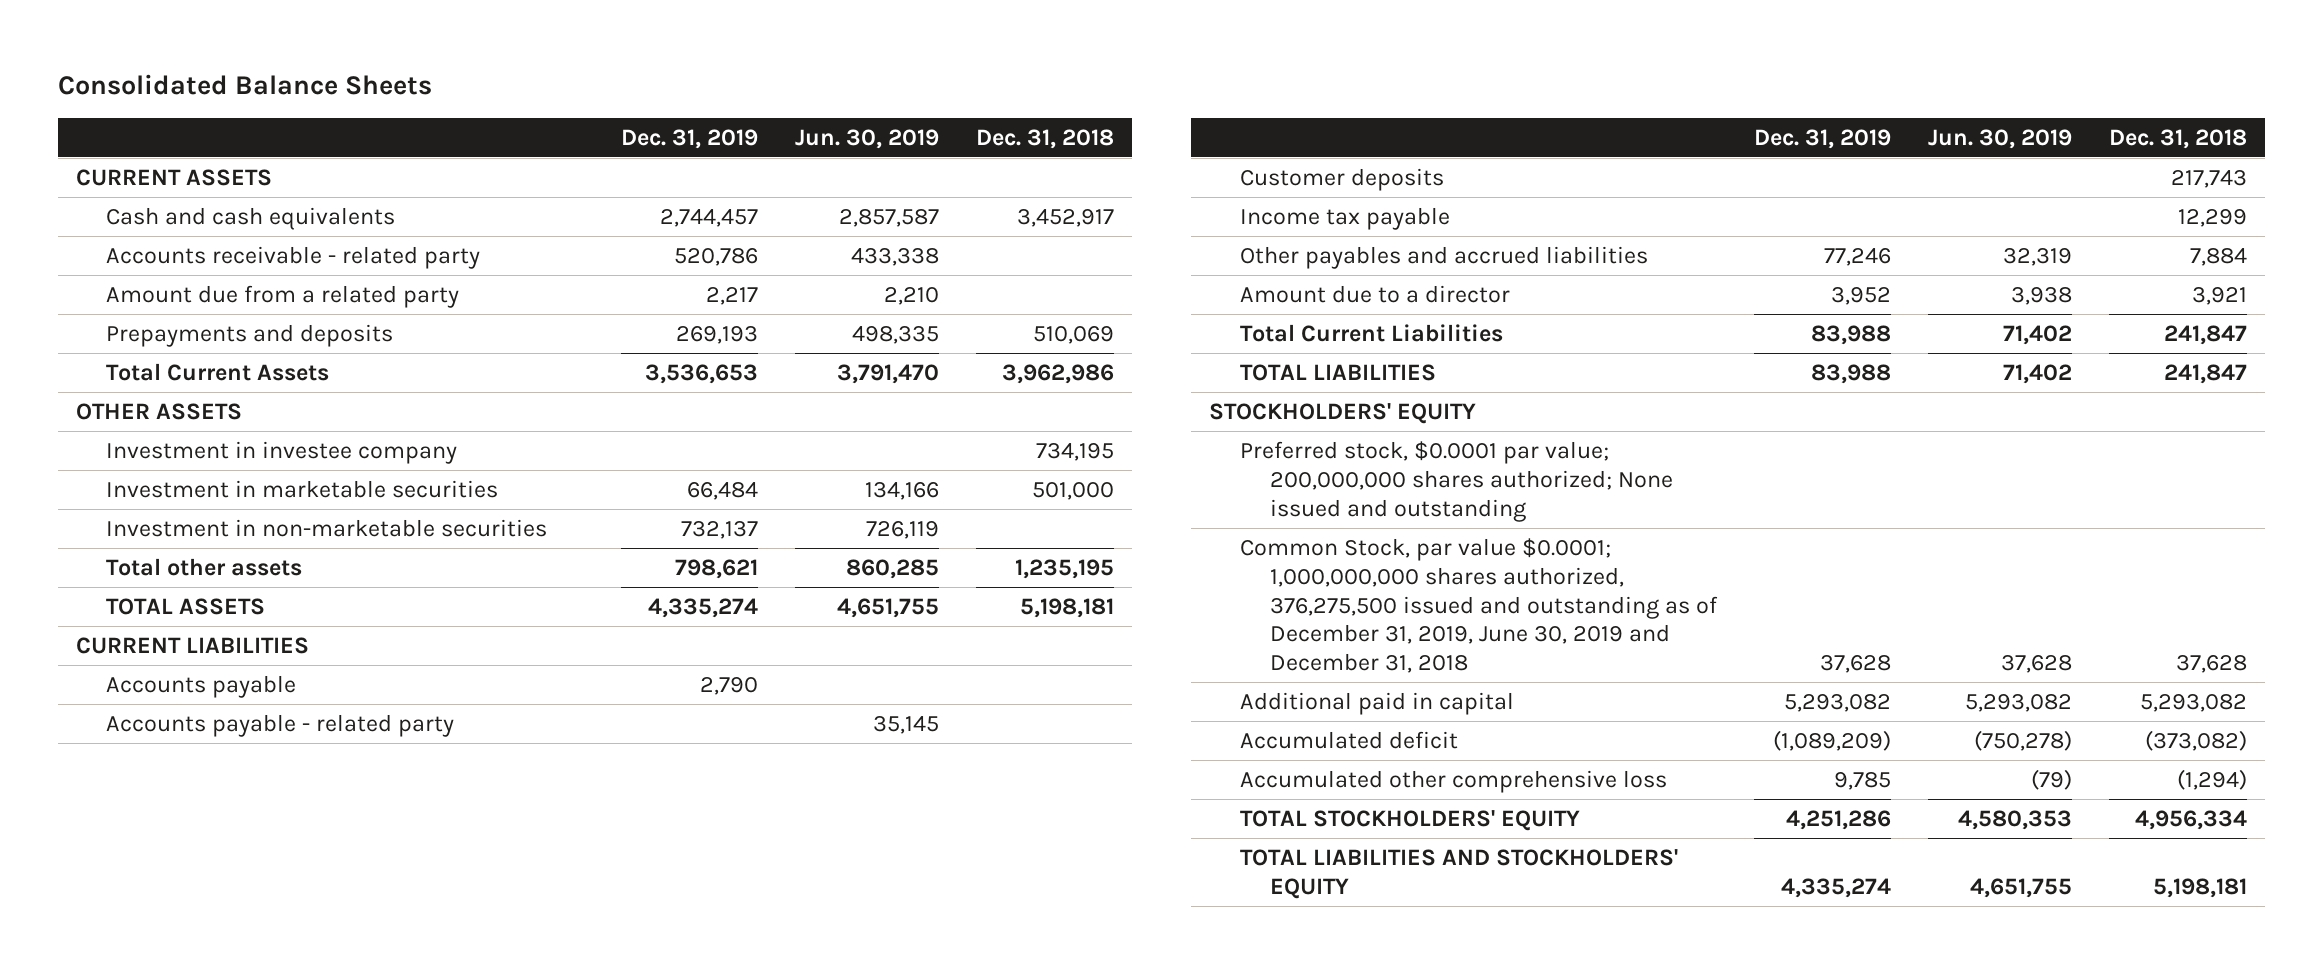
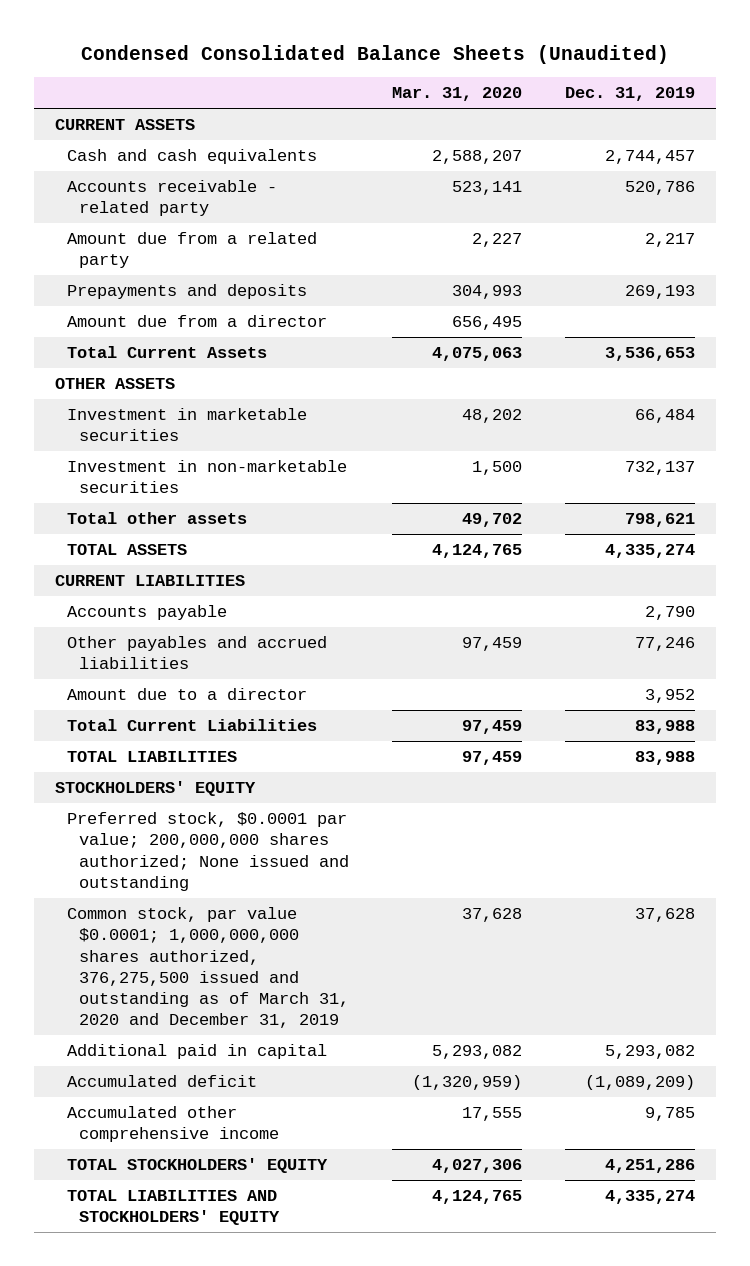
- Consolidated Balance Sheets
+ Condensed Consolidated Balance Sheets (Unaudited)
- | Dec. 31, 2019 | Jun. 30, 2019 | Dec. 31, 2018
+ | Mar. 31, 2020 | Dec. 31, 2019
+ Amount due from a director | 656,495 |
- Investment in investee company | | | 734,195
- Accounts payable - related party | | 35,145 |
- Customer deposits | | | 217,743
- Income tax payable | | | 12,299
- Common Stock, par value $0.0001; 1,000,000,000 shares authorized, 376,275,500 issued and outstanding as of December 31, 2019, June 30, 2019 and December 31, 2018 | 37,628 | 37,628 | 37,628
+ Common stock, par value $0.0001; 1,000,000,000 shares authorized, 376,275,500 issued and outstanding as of March 31, 2020 and December 31, 2019 | 37,628 | 37,628
- Accumulated other comprehensive loss | 9,785 | (79) | (1,294)
+ Accumulated other comprehensive income | 17,555 | 9,785

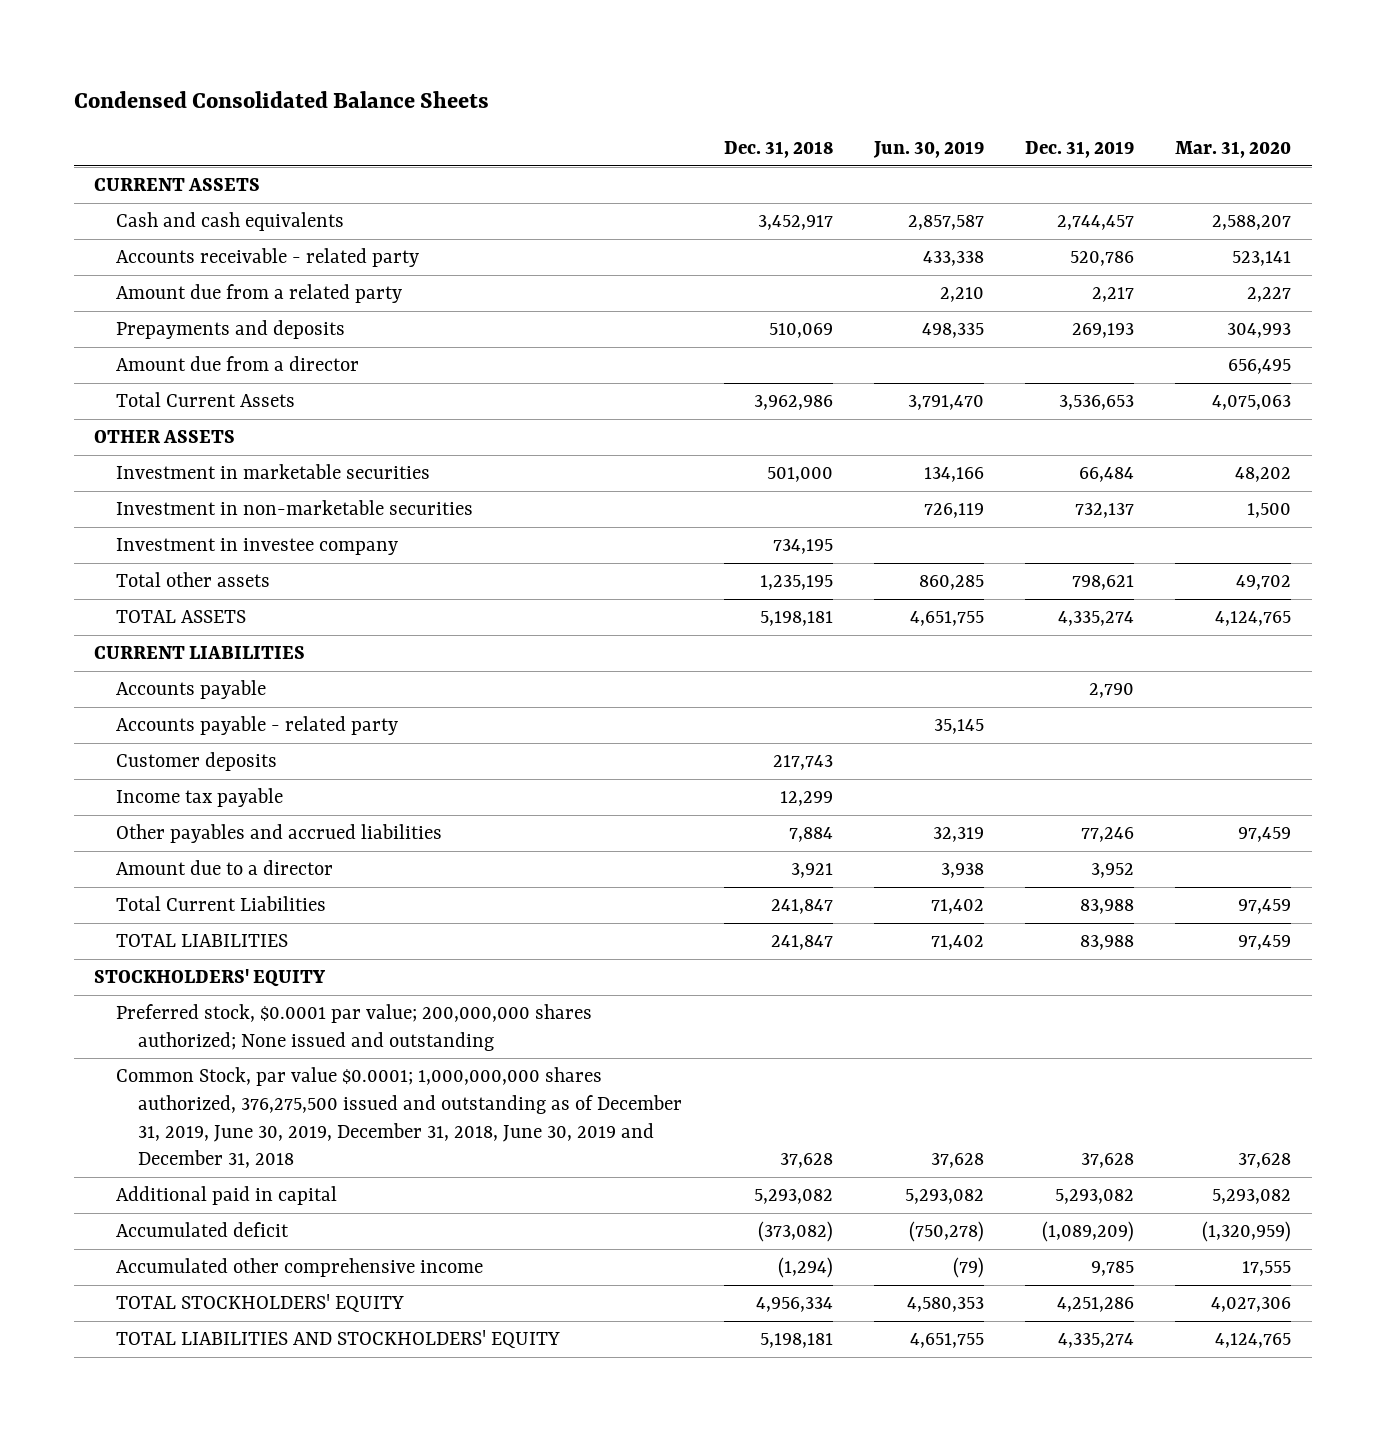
- Condensed Consolidated Balance Sheets (Unaudited)
+ Condensed Consolidated Balance Sheets
- | Mar. 31, 2020 | Dec. 31, 2019
+ | Dec. 31, 2018 | Jun. 30, 2019 | Dec. 31, 2019 | Mar. 31, 2020
+ Investment in investee company | 734,195 | | |
+ Accounts payable - related party | | 35,145 | |
+ Customer deposits | 217,743 | | |
+ Income tax payable | 12,299 | | |
- Common stock, par value $0.0001; 1,000,000,000 shares authorized, 376,275,500 issued and outstanding as of March 31, 2020 and December 31, 2019 | 37,628 | 37,628
+ Common Stock, par value $0.0001; 1,000,000,000 shares authorized, 376,275,500 issued and outstanding as of December 31, 2019, June 30, 2019, December 31, 2018, June 30, 2019 and December 31, 2018 | 37,628 | 37,628 | 37,628 | 37,628

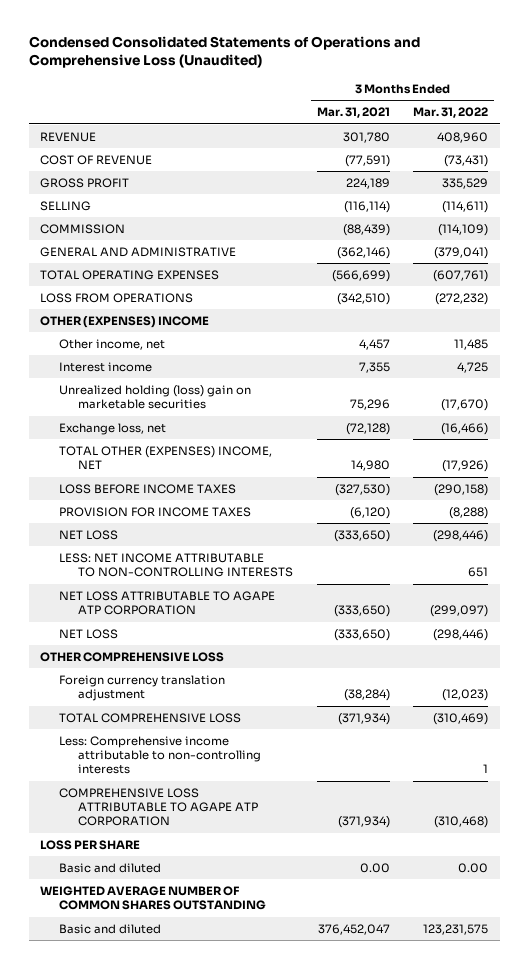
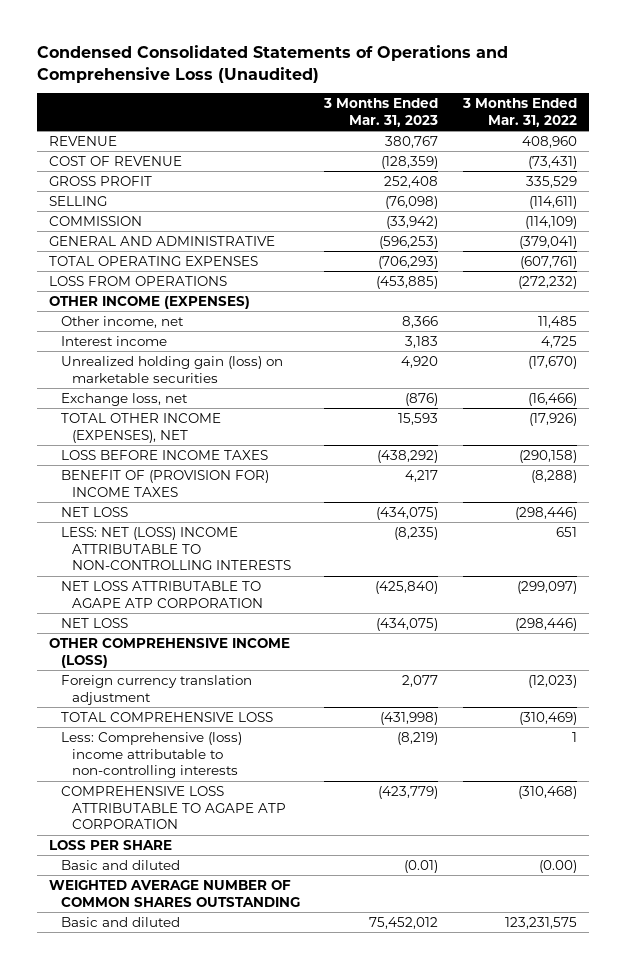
- | 3 Months Ended Mar. 31, 2021 | 3 Months Ended Mar. 31, 2022
+ | 3 Months Ended Mar. 31, 2023 | 3 Months Ended Mar. 31, 2022
- OTHER (EXPENSES) INCOME
+ OTHER INCOME (EXPENSES)
- Unrealized holding (loss) gain on marketable securities | 75,296 | (17,670)
+ Unrealized holding gain (loss) on marketable securities | 4,920 | (17,670)
- TOTAL OTHER (EXPENSES) INCOME, NET | 14,980 | (17,926)
+ TOTAL OTHER INCOME (EXPENSES), NET | 15,593 | (17,926)
- PROVISION FOR INCOME TAXES | (6,120) | (8,288)
+ BENEFIT OF (PROVISION FOR) INCOME TAXES | 4,217 | (8,288)
- LESS: NET INCOME ATTRIBUTABLE TO NON-CONTROLLING INTERESTS | | 651
+ LESS: NET (LOSS) INCOME ATTRIBUTABLE TO NON-CONTROLLING INTERESTS | (8,235) | 651
- OTHER COMPREHENSIVE LOSS
+ OTHER COMPREHENSIVE INCOME (LOSS)
- Less: Comprehensive income attributable to non-controlling interests | | 1
+ Less: Comprehensive (loss) income attributable to non-controlling interests | (8,219) | 1
- Basic and diluted | 0.00 | 0.00
+ Basic and diluted | (0.01) | (0.00)

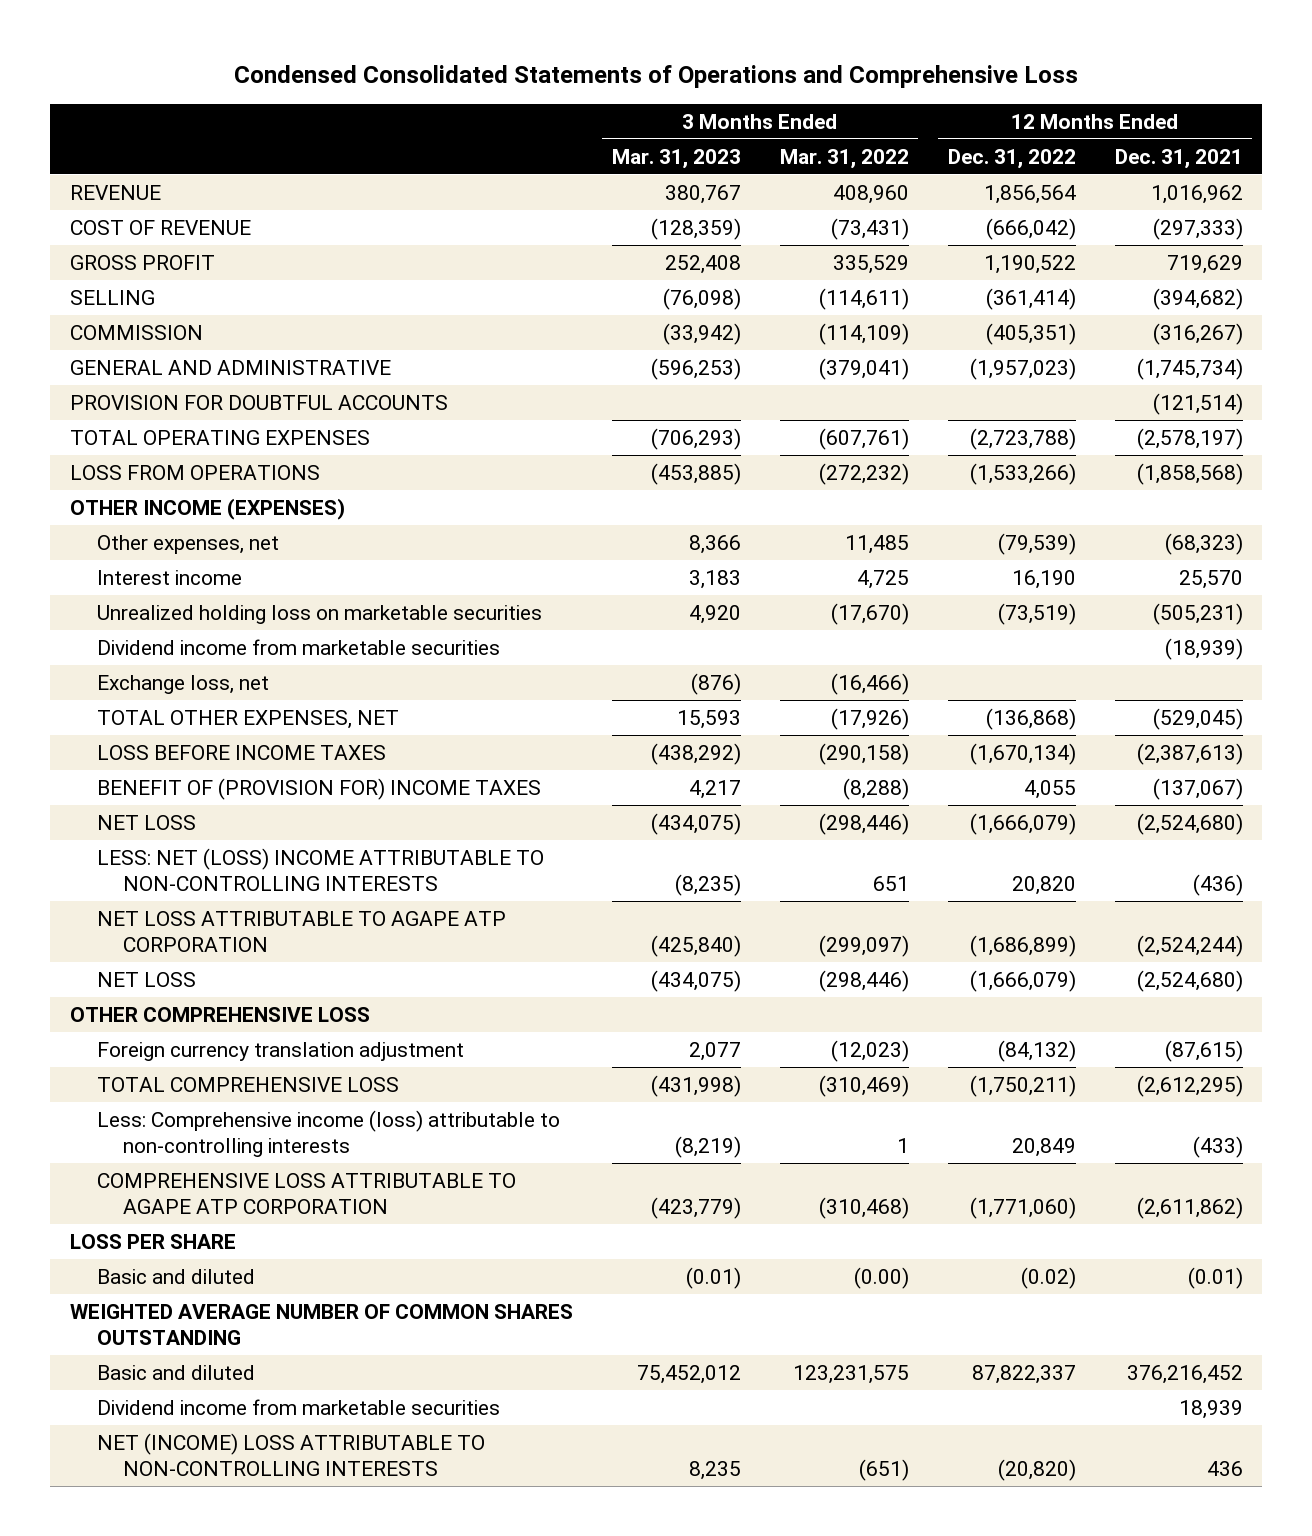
- Condensed Consolidated Statements of Operations and Comprehensive Loss (Unaudited)
+ Condensed Consolidated Statements of Operations and Comprehensive Loss
- | 3 Months Ended Mar. 31, 2023 | 3 Months Ended Mar. 31, 2022
+ | 3 Months Ended Mar. 31, 2023 | 3 Months Ended Mar. 31, 2022 | 12 Months Ended Dec. 31, 2022 | 12 Months Ended Dec. 31, 2021
+ PROVISION FOR DOUBTFUL ACCOUNTS | | | | (121,514)
- Other income, net | 8,366 | 11,485
+ Other expenses, net | 8,366 | 11,485 | (79,539) | (68,323)
- Unrealized holding gain (loss) on marketable securities | 4,920 | (17,670)
+ Unrealized holding loss on marketable securities | 4,920 | (17,670) | (73,519) | (505,231)
+ Dividend income from marketable securities | | | | (18,939)
- TOTAL OTHER INCOME (EXPENSES), NET | 15,593 | (17,926)
+ TOTAL OTHER EXPENSES, NET | 15,593 | (17,926) | (136,868) | (529,045)
- OTHER COMPREHENSIVE INCOME (LOSS)
+ OTHER COMPREHENSIVE LOSS
- Less: Comprehensive (loss) income attributable to non-controlling interests | (8,219) | 1
+ Less: Comprehensive income (loss) attributable to non-controlling interests | (8,219) | 1 | 20,849 | (433)
+ Dividend income from marketable securities | | | | 18,939
+ NET (INCOME) LOSS ATTRIBUTABLE TO NON-CONTROLLING INTERESTS | 8,235 | (651) | (20,820) | 436

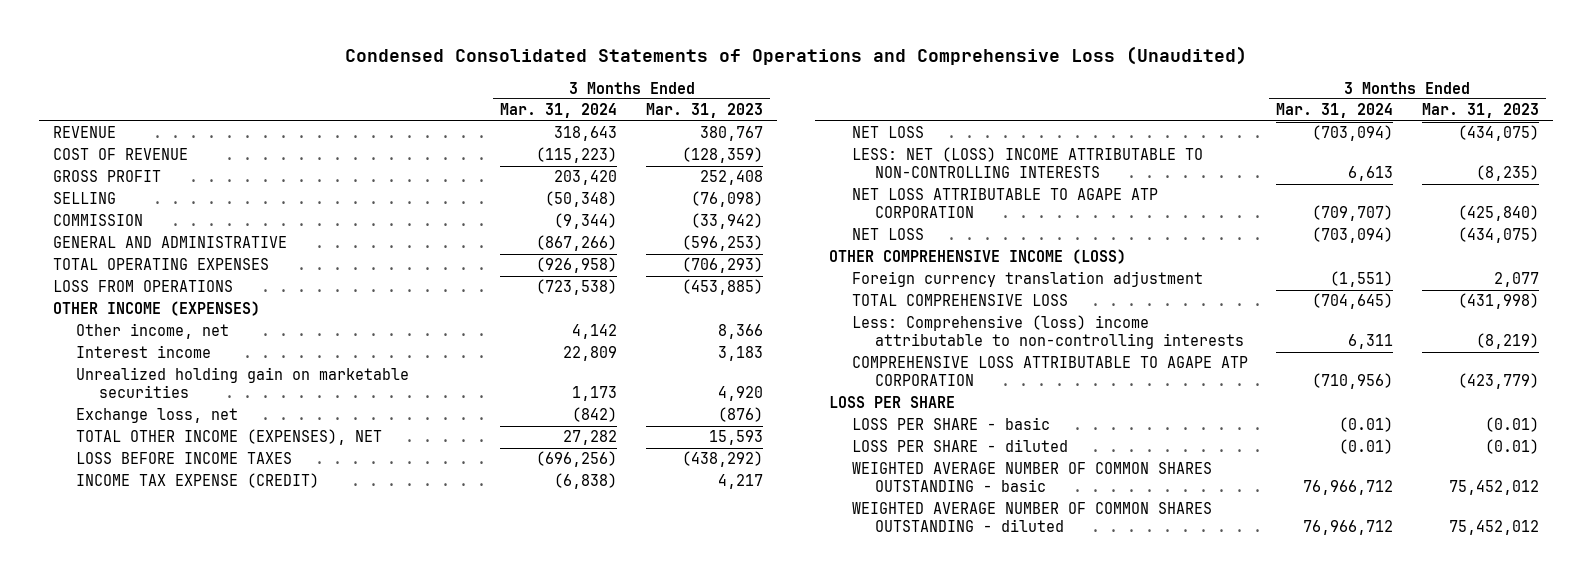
- Condensed Consolidated Statements of Operations and Comprehensive Loss
+ Condensed Consolidated Statements of Operations and Comprehensive Loss (Unaudited)
- | 3 Months Ended Mar. 31, 2023 | 3 Months Ended Mar. 31, 2022 | 12 Months Ended Dec. 31, 2022 | 12 Months Ended Dec. 31, 2021
+ | 3 Months Ended Mar. 31, 2024 | 3 Months Ended Mar. 31, 2023
- PROVISION FOR DOUBTFUL ACCOUNTS | | | | (121,514)
- Other expenses, net | 8,366 | 11,485 | (79,539) | (68,323)
+ Other income, net | 4,142 | 8,366
- Unrealized holding loss on marketable securities | 4,920 | (17,670) | (73,519) | (505,231)
- Dividend income from marketable securities | | | | (18,939)
+ Unrealized holding gain on marketable securities | 1,173 | 4,920
- TOTAL OTHER EXPENSES, NET | 15,593 | (17,926) | (136,868) | (529,045)
+ TOTAL OTHER INCOME (EXPENSES), NET | 27,282 | 15,593
- BENEFIT OF (PROVISION FOR) INCOME TAXES | 4,217 | (8,288) | 4,055 | (137,067)
+ INCOME TAX EXPENSE (CREDIT) | (6,838) | 4,217
- OTHER COMPREHENSIVE LOSS
+ OTHER COMPREHENSIVE INCOME (LOSS)
- Less: Comprehensive income (loss) attributable to non-controlling interests | (8,219) | 1 | 20,849 | (433)
+ Less: Comprehensive (loss) income attributable to non-controlling interests | 6,311 | (8,219)
- Basic and diluted | (0.01) | (0.00) | (0.02) | (0.01)
- WEIGHTED AVERAGE NUMBER OF COMMON SHARES OUTSTANDING
- Basic and diluted | 75,452,012 | 123,231,575 | 87,822,337 | 376,216,452
- Dividend income from marketable securities | | | | 18,939
- NET (INCOME) LOSS ATTRIBUTABLE TO NON-CONTROLLING INTERESTS | 8,235 | (651) | (20,820) | 436
+ LOSS PER SHARE - basic | (0.01) | (0.01)
+ LOSS PER SHARE - diluted | (0.01) | (0.01)
+ WEIGHTED AVERAGE NUMBER OF COMMON SHARES OUTSTANDING - basic | 76,966,712 | 75,452,012
+ WEIGHTED AVERAGE NUMBER OF COMMON SHARES OUTSTANDING - diluted | 76,966,712 | 75,452,012

